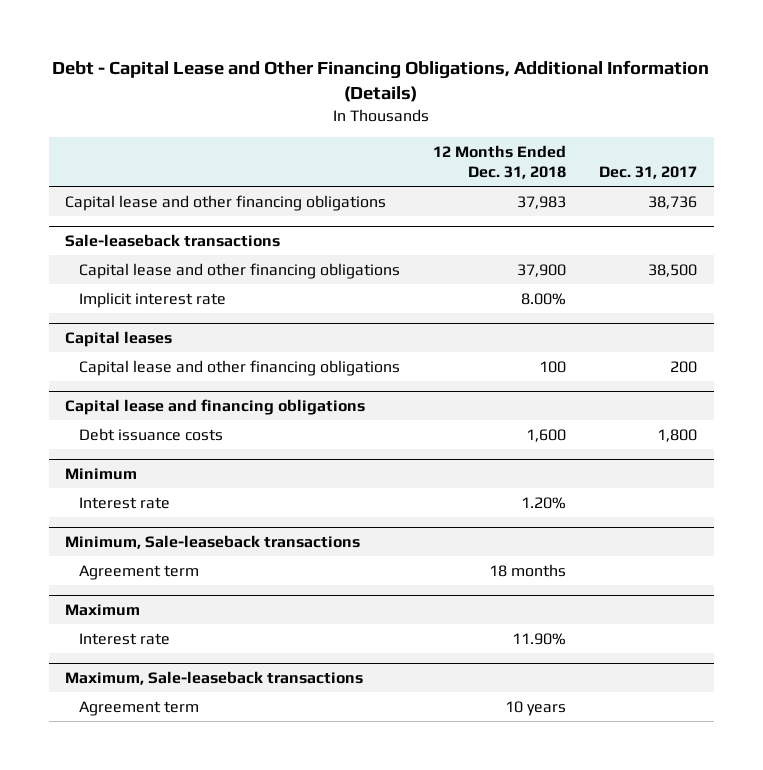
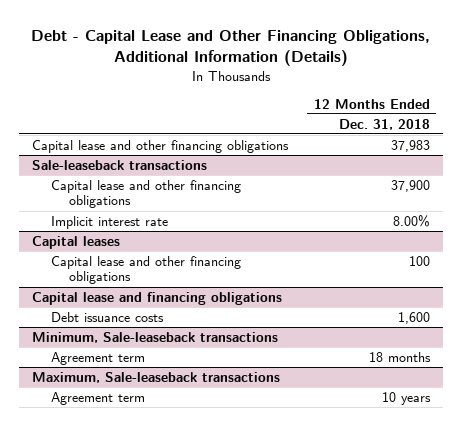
- | 12 Months Ended Dec. 31, 2018 | Dec. 31, 2017
+ | 12 Months Ended Dec. 31, 2018
- Minimum
- Interest rate | 1.20% |
- Maximum
- Interest rate | 11.90% |

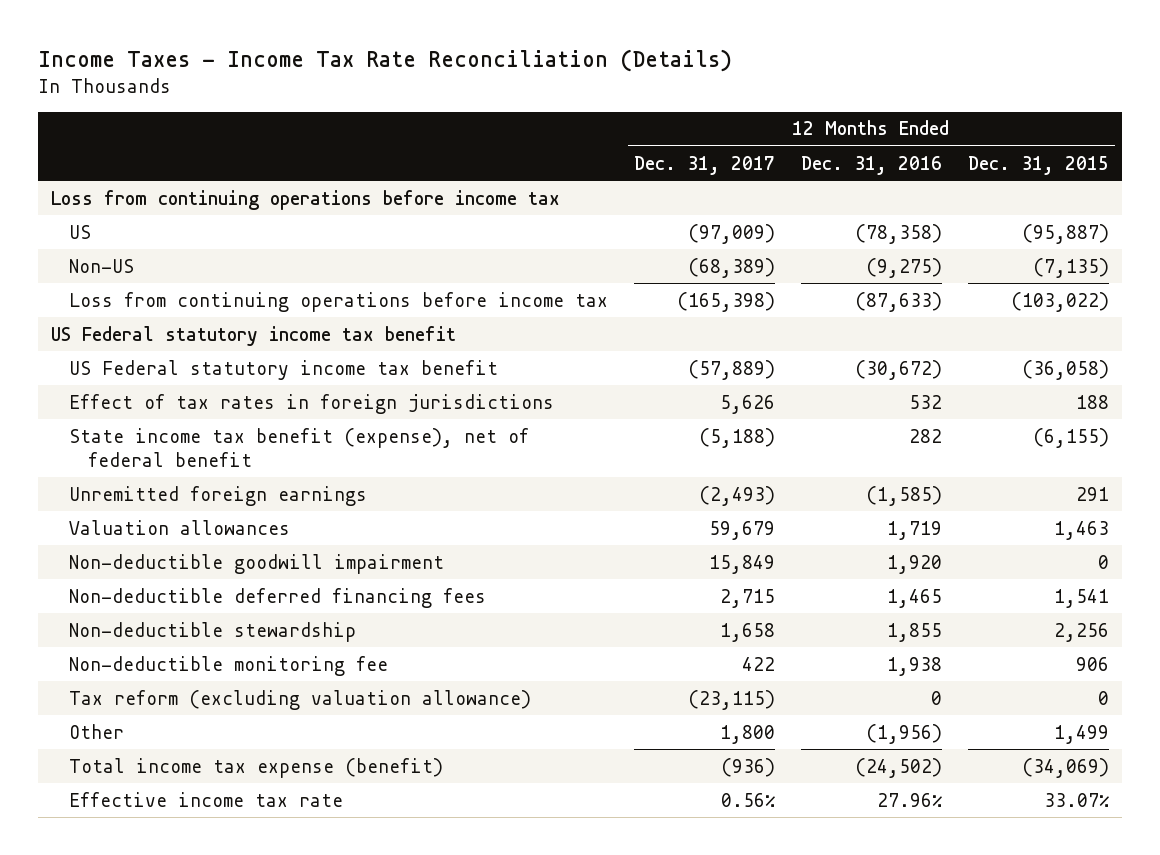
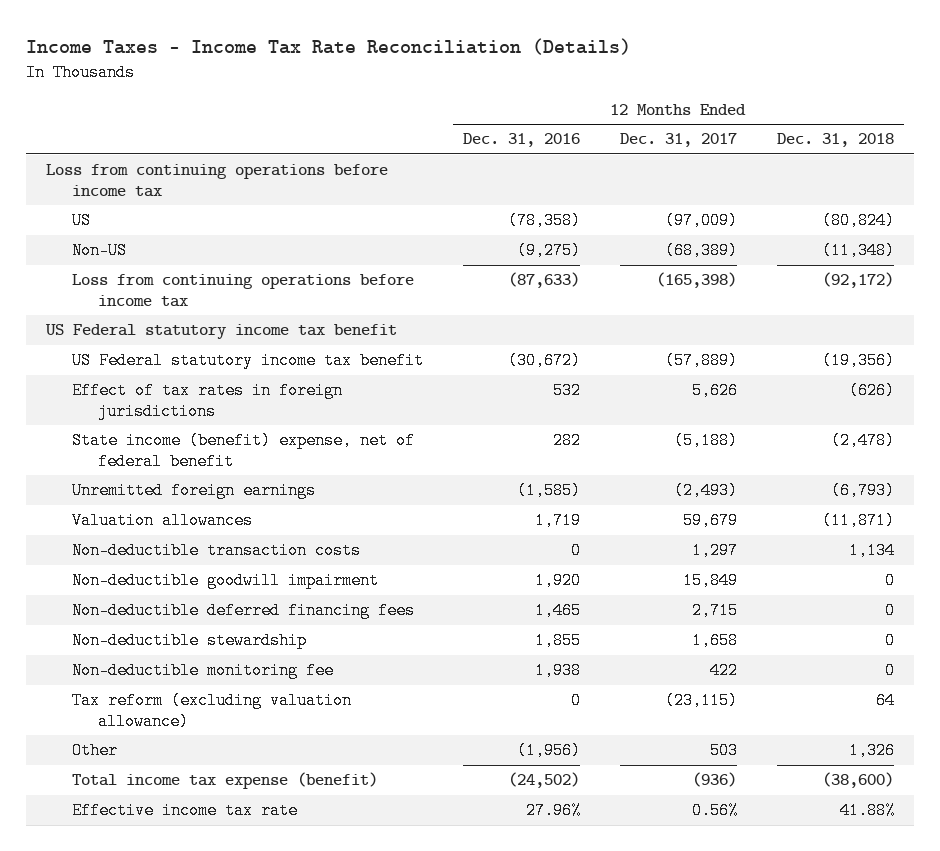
- | 12 Months Ended Dec. 31, 2017 | 12 Months Ended Dec. 31, 2016 | 12 Months Ended Dec. 31, 2015
+ | 12 Months Ended Dec. 31, 2016 | 12 Months Ended Dec. 31, 2017 | 12 Months Ended Dec. 31, 2018
- State income tax benefit (expense), net of federal benefit | (5,188) | 282 | (6,155)
+ State income (benefit) expense, net of federal benefit | 282 | (5,188) | (2,478)
+ Non-deductible transaction costs | 0 | 1,297 | 1,134
- Other | 1,800 | (1,956) | 1,499
+ Other | (1,956) | 503 | 1,326

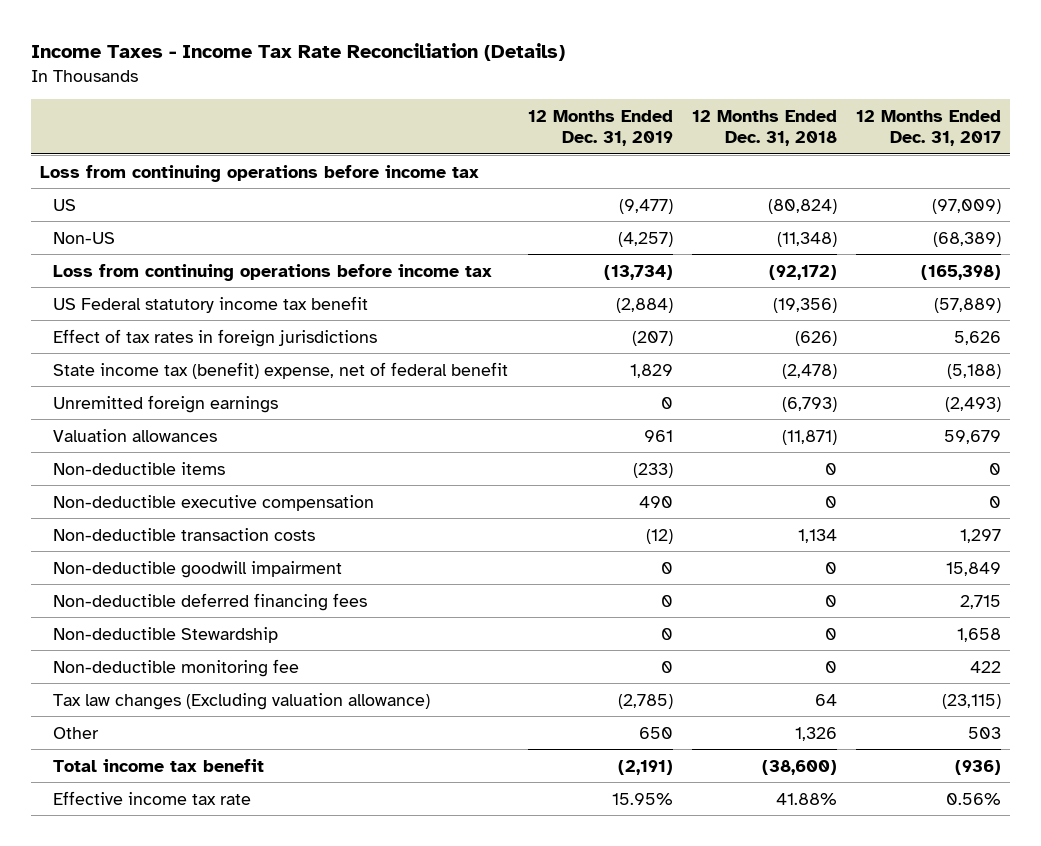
- | 12 Months Ended Dec. 31, 2016 | 12 Months Ended Dec. 31, 2017 | 12 Months Ended Dec. 31, 2018
+ | 12 Months Ended Dec. 31, 2019 | 12 Months Ended Dec. 31, 2018 | 12 Months Ended Dec. 31, 2017
- US Federal statutory income tax benefit
- State income (benefit) expense, net of federal benefit | 282 | (5,188) | (2,478)
+ State income tax (benefit) expense, net of federal benefit | 1,829 | (2,478) | (5,188)
+ Non-deductible items | (233) | 0 | 0
+ Non-deductible executive compensation | 490 | 0 | 0
- Non-deductible stewardship | 1,855 | 1,658 | 0
+ Non-deductible Stewardship | 0 | 0 | 1,658
- Tax reform (excluding valuation allowance) | 0 | (23,115) | 64
+ Tax law changes (Excluding valuation allowance) | (2,785) | 64 | (23,115)
- Total income tax expense (benefit) | (24,502) | (936) | (38,600)
+ Total income tax benefit | (2,191) | (38,600) | (936)

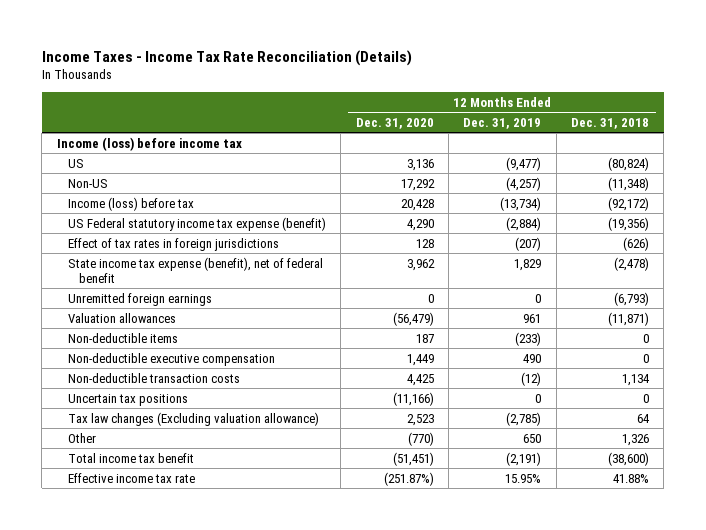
- | 12 Months Ended Dec. 31, 2019 | 12 Months Ended Dec. 31, 2018 | 12 Months Ended Dec. 31, 2017
+ | 12 Months Ended Dec. 31, 2020 | 12 Months Ended Dec. 31, 2019 | 12 Months Ended Dec. 31, 2018
- Loss from continuing operations before income tax
+ Income (loss) before income tax
- Loss from continuing operations before income tax | (13,734) | (92,172) | (165,398)
- US Federal statutory income tax benefit | (2,884) | (19,356) | (57,889)
+ Income (loss) before tax | 20,428 | (13,734) | (92,172)
+ US Federal statutory income tax expense (benefit) | 4,290 | (2,884) | (19,356)
- State income tax (benefit) expense, net of federal benefit | 1,829 | (2,478) | (5,188)
+ State income tax expense (benefit), net of federal benefit | 3,962 | 1,829 | (2,478)
- Non-deductible goodwill impairment | 0 | 0 | 15,849
- Non-deductible deferred financing fees | 0 | 0 | 2,715
- Non-deductible Stewardship | 0 | 0 | 1,658
- Non-deductible monitoring fee | 0 | 0 | 422
+ Uncertain tax positions | (11,166) | 0 | 0

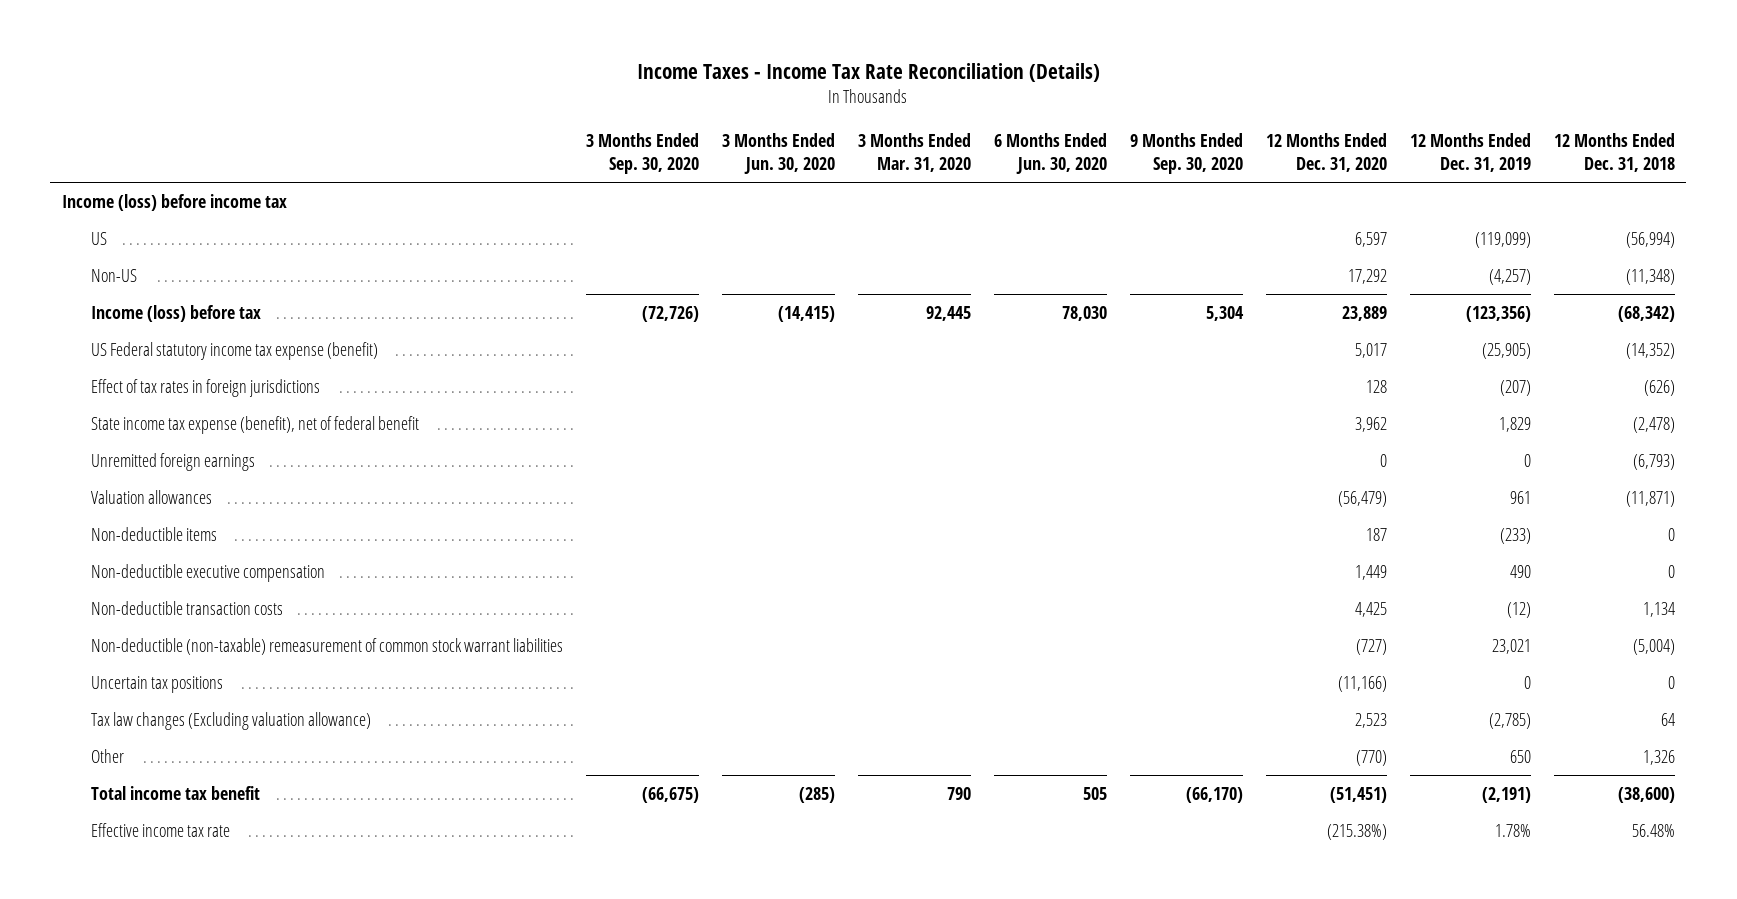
- | 12 Months Ended Dec. 31, 2020 | 12 Months Ended Dec. 31, 2019 | 12 Months Ended Dec. 31, 2018
+ | 3 Months Ended Sep. 30, 2020 | 3 Months Ended Jun. 30, 2020 | 3 Months Ended Mar. 31, 2020 | 6 Months Ended Jun. 30, 2020 | 9 Months Ended Sep. 30, 2020 | 12 Months Ended Dec. 31, 2020 | 12 Months Ended Dec. 31, 2019 | 12 Months Ended Dec. 31, 2018
- US | 3,136 | (9,477) | (80,824)
+ US | | | | | | 6,597 | (119,099) | (56,994)
- Income (loss) before tax | 20,428 | (13,734) | (92,172)
- US Federal statutory income tax expense (benefit) | 4,290 | (2,884) | (19,356)
+ Income (loss) before tax | (72,726) | (14,415) | 92,445 | 78,030 | 5,304 | 23,889 | (123,356) | (68,342)
+ US Federal statutory income tax expense (benefit) | | | | | | 5,017 | (25,905) | (14,352)
+ Non-deductible (non-taxable) remeasurement of common stock warrant liabilities | | | | | | (727) | 23,021 | (5,004)
- Effective income tax rate | (251.87%) | 15.95% | 41.88%
+ Effective income tax rate | | | | | | (215.38%) | 1.78% | 56.48%

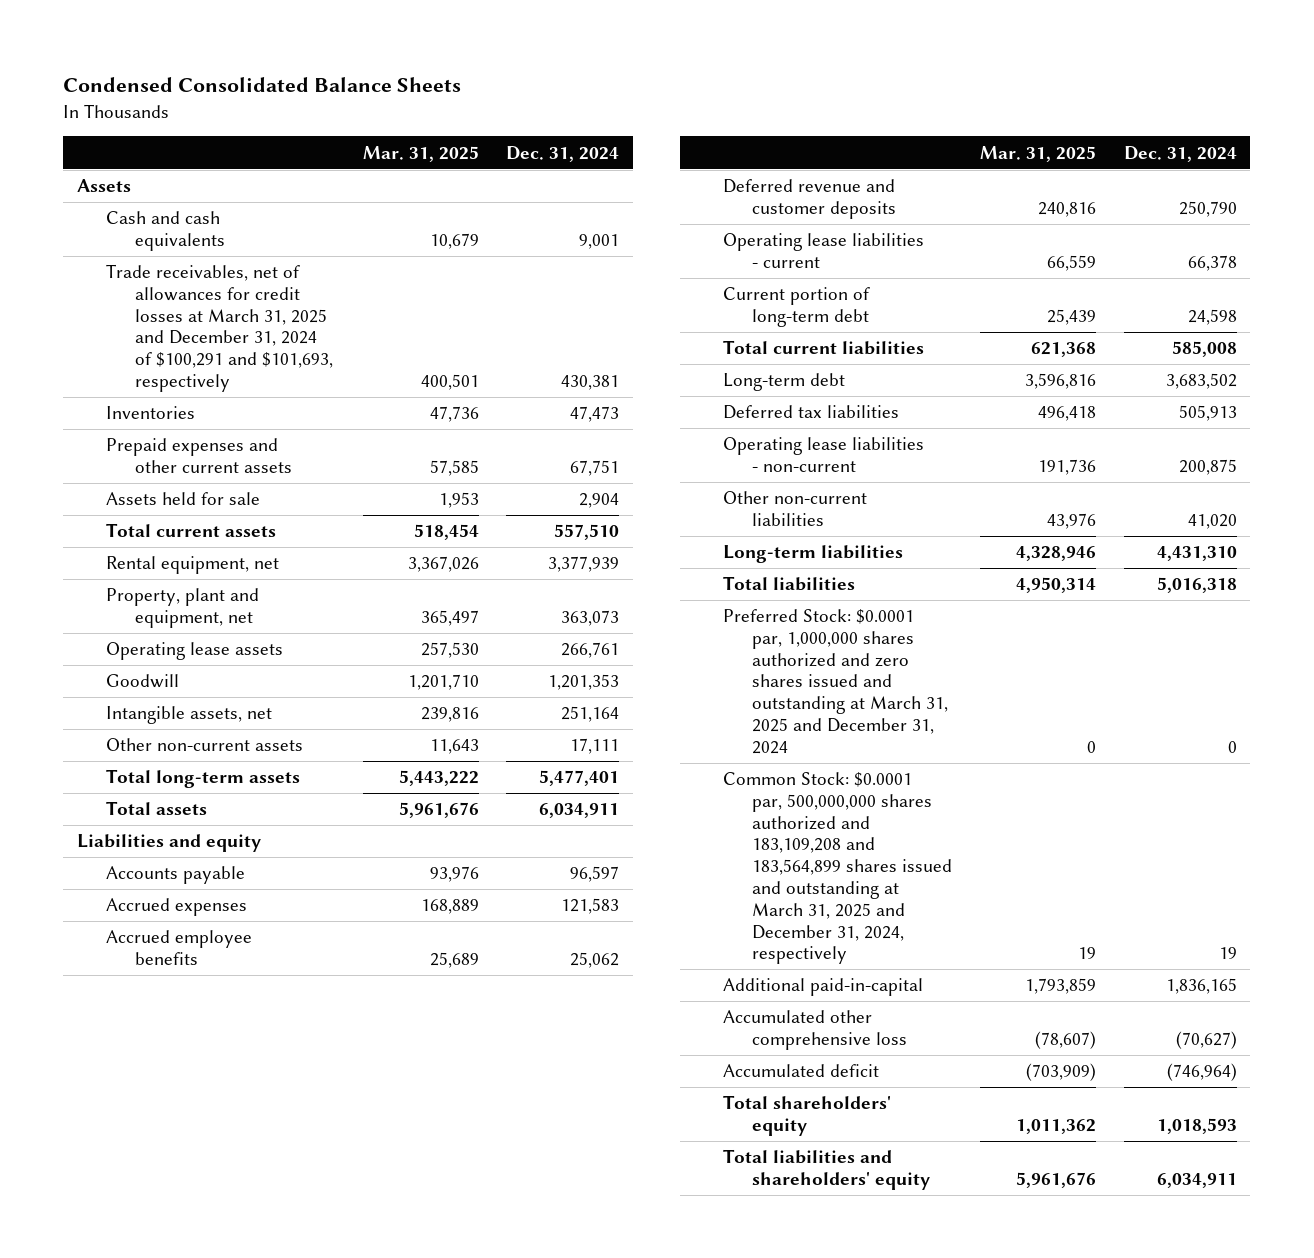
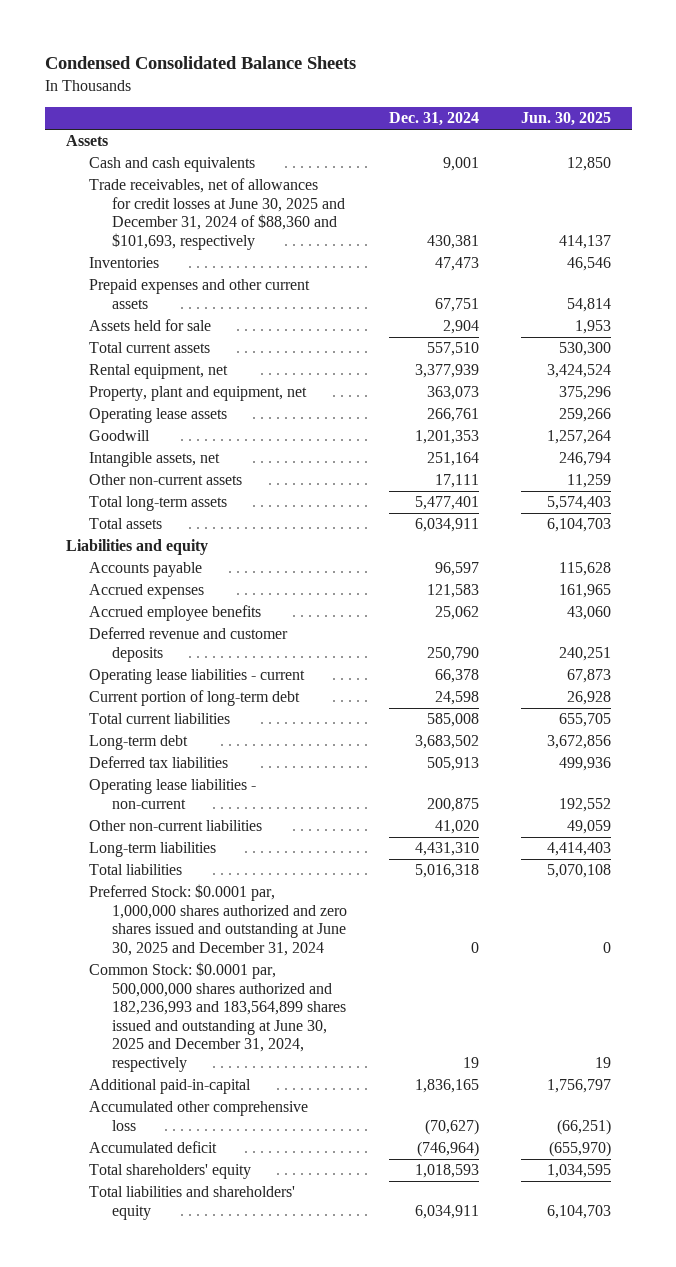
- | Mar. 31, 2025 | Dec. 31, 2024
+ | Dec. 31, 2024 | Jun. 30, 2025
- Trade receivables, net of allowances for credit losses at March 31, 2025 and December 31, 2024 of $100,291 and $101,693, respectively | 400,501 | 430,381
+ Trade receivables, net of allowances for credit losses at June 30, 2025 and December 31, 2024 of $88,360 and $101,693, respectively | 430,381 | 414,137
- Preferred Stock: $0.0001 par, 1,000,000 shares authorized and zero shares issued and outstanding at March 31, 2025 and December 31, 2024 | 0 | 0
- Common Stock: $0.0001 par, 500,000,000 shares authorized and 183,109,208 and 183,564,899 shares issued and outstanding at March 31, 2025 and December 31, 2024, respectively | 19 | 19
+ Preferred Stock: $0.0001 par, 1,000,000 shares authorized and zero shares issued and outstanding at June 30, 2025 and December 31, 2024 | 0 | 0
+ Common Stock: $0.0001 par, 500,000,000 shares authorized and 182,236,993 and 183,564,899 shares issued and outstanding at June 30, 2025 and December 31, 2024, respectively | 19 | 19

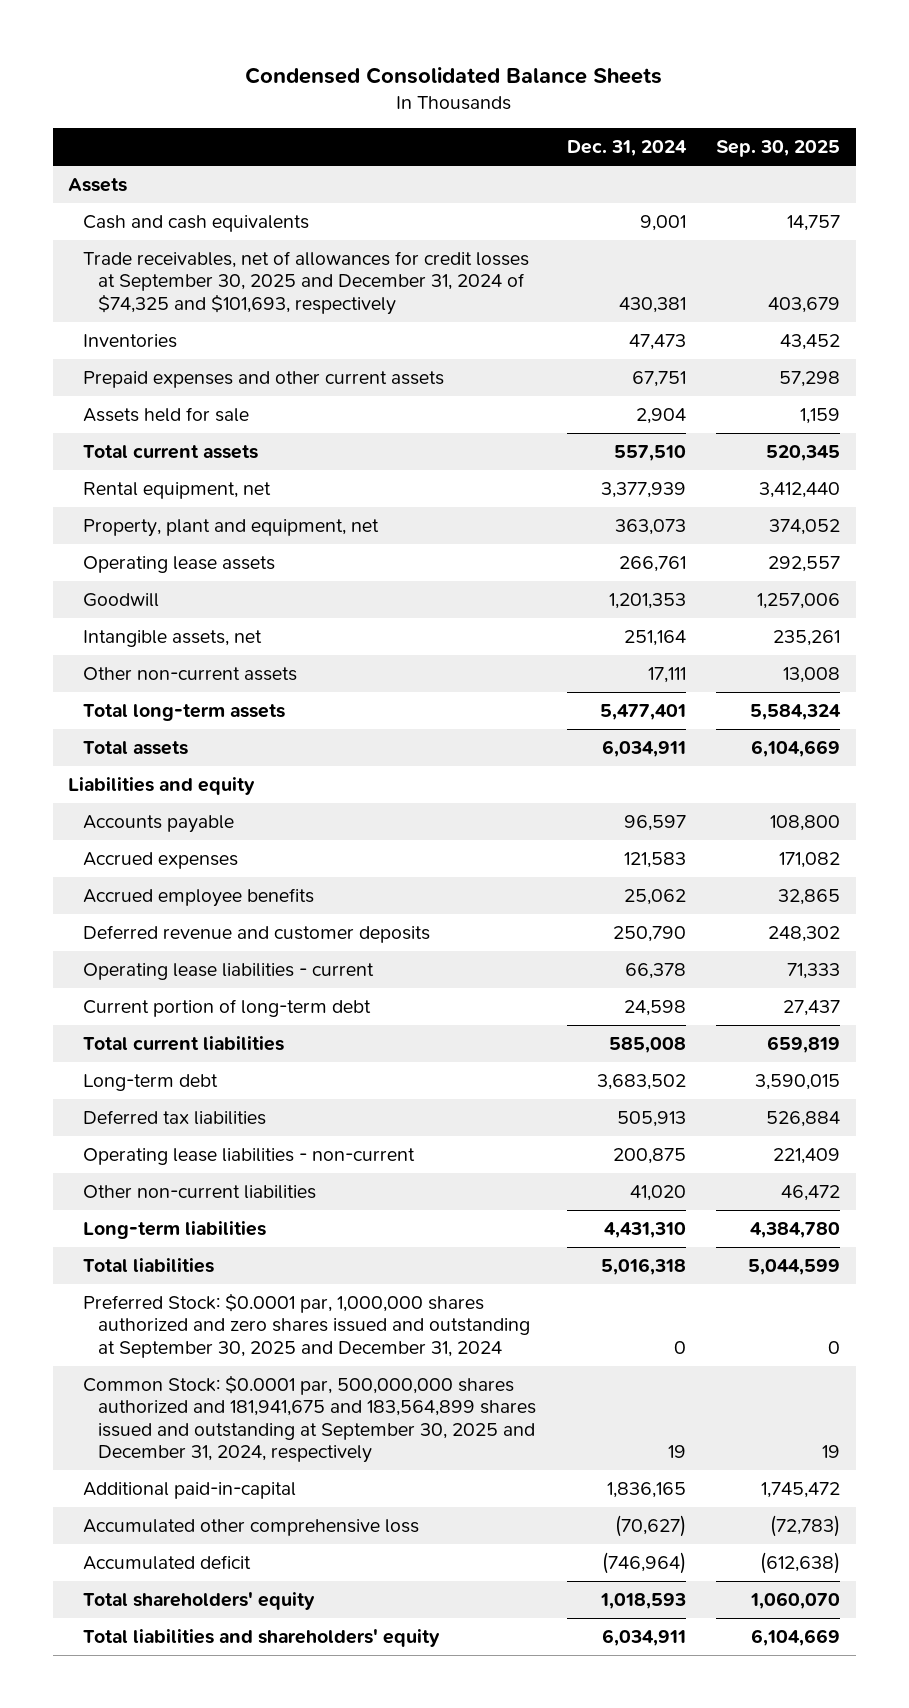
- | Dec. 31, 2024 | Jun. 30, 2025
+ | Dec. 31, 2024 | Sep. 30, 2025
- Trade receivables, net of allowances for credit losses at June 30, 2025 and December 31, 2024 of $88,360 and $101,693, respectively | 430,381 | 414,137
+ Trade receivables, net of allowances for credit losses at September 30, 2025 and December 31, 2024 of $74,325 and $101,693, respectively | 430,381 | 403,679
- Preferred Stock: $0.0001 par, 1,000,000 shares authorized and zero shares issued and outstanding at June 30, 2025 and December 31, 2024 | 0 | 0
- Common Stock: $0.0001 par, 500,000,000 shares authorized and 182,236,993 and 183,564,899 shares issued and outstanding at June 30, 2025 and December 31, 2024, respectively | 19 | 19
+ Preferred Stock: $0.0001 par, 1,000,000 shares authorized and zero shares issued and outstanding at September 30, 2025 and December 31, 2024 | 0 | 0
+ Common Stock: $0.0001 par, 500,000,000 shares authorized and 181,941,675 and 183,564,899 shares issued and outstanding at September 30, 2025 and December 31, 2024, respectively | 19 | 19

